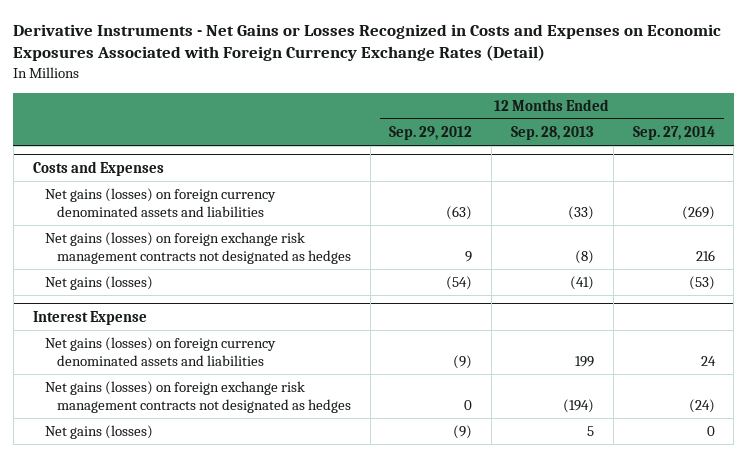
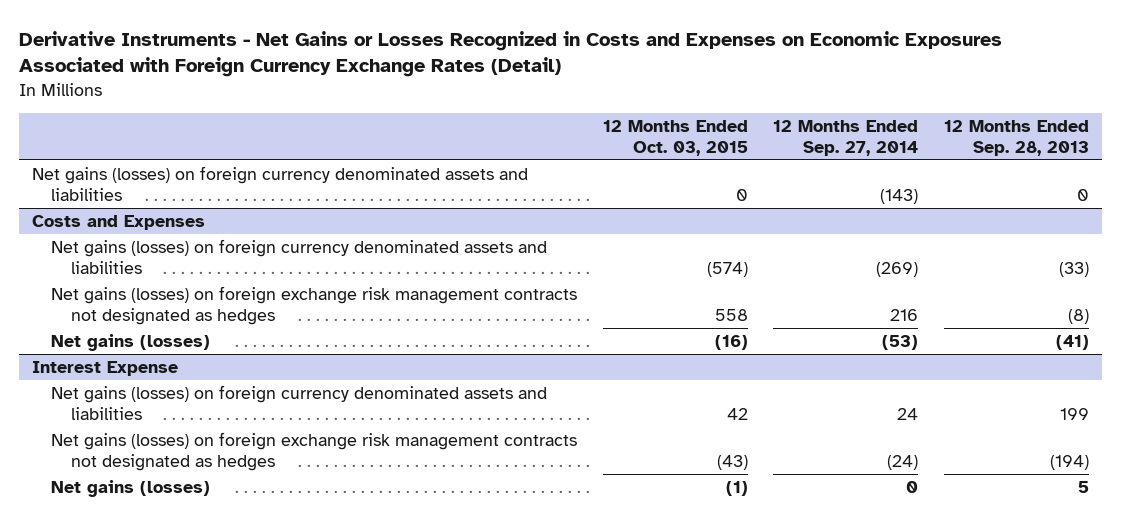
- | 12 Months Ended Sep. 29, 2012 | 12 Months Ended Sep. 28, 2013 | 12 Months Ended Sep. 27, 2014
+ | 12 Months Ended Oct. 03, 2015 | 12 Months Ended Sep. 27, 2014 | 12 Months Ended Sep. 28, 2013
+ Net gains (losses) on foreign currency denominated assets and liabilities | 0 | (143) | 0

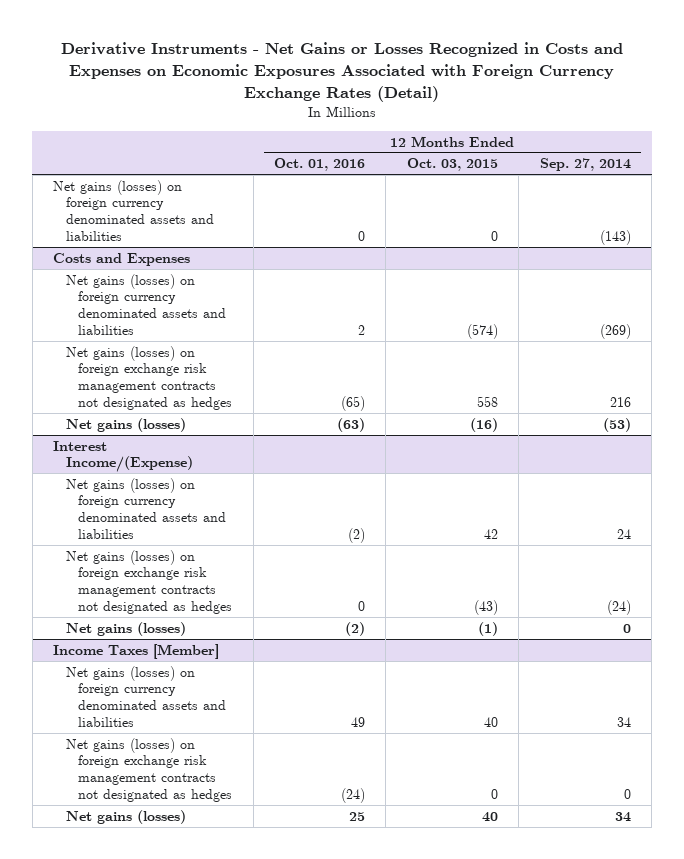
- | 12 Months Ended Oct. 03, 2015 | 12 Months Ended Sep. 27, 2014 | 12 Months Ended Sep. 28, 2013
+ | 12 Months Ended Oct. 01, 2016 | 12 Months Ended Oct. 03, 2015 | 12 Months Ended Sep. 27, 2014
- Interest Expense
+ Interest Income/(Expense)
+ Income Taxes [Member]
+ Net gains (losses) on foreign currency denominated assets and liabilities | 49 | 40 | 34
+ Net gains (losses) on foreign exchange risk management contracts not designated as hedges | (24) | 0 | 0
+ Net gains (losses) | 25 | 40 | 34

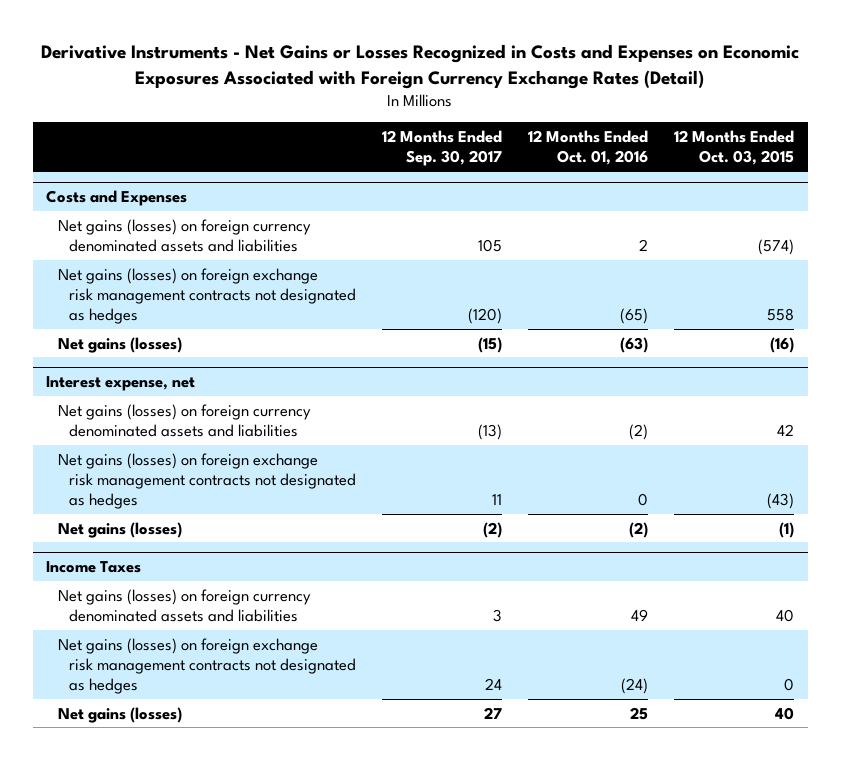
- | 12 Months Ended Oct. 01, 2016 | 12 Months Ended Oct. 03, 2015 | 12 Months Ended Sep. 27, 2014
+ | 12 Months Ended Sep. 30, 2017 | 12 Months Ended Oct. 01, 2016 | 12 Months Ended Oct. 03, 2015
- Net gains (losses) on foreign currency denominated assets and liabilities | 0 | 0 | (143)
- Interest Income/(Expense)
+ Interest expense, net
- Income Taxes [Member]
+ Income Taxes

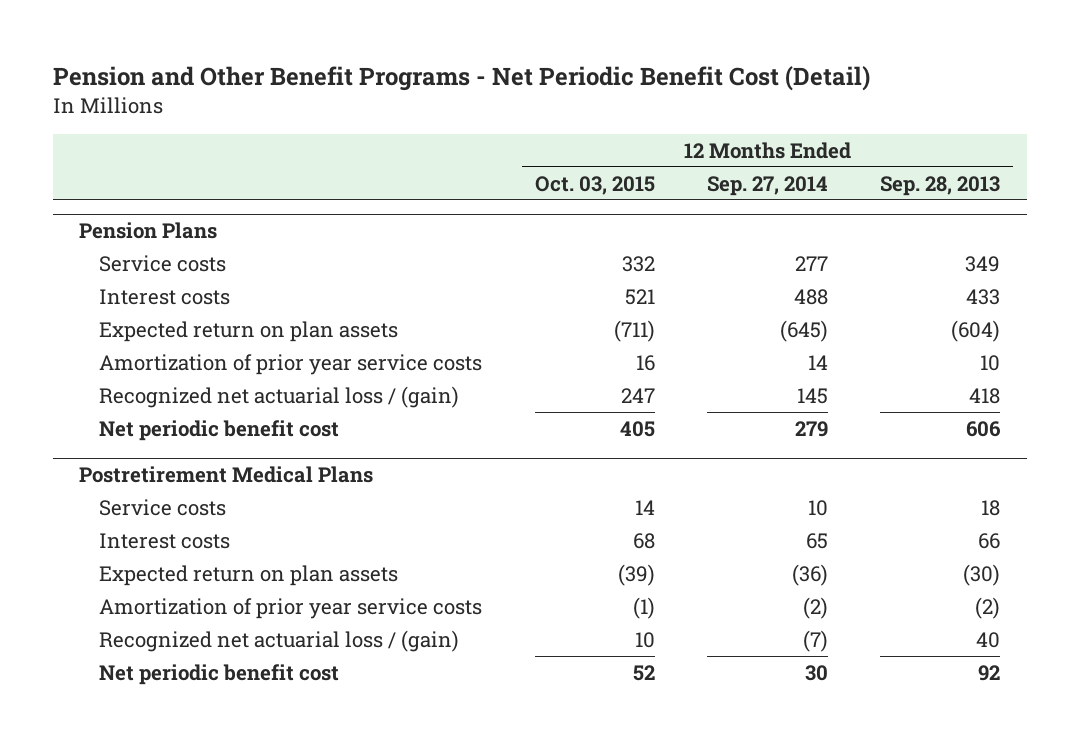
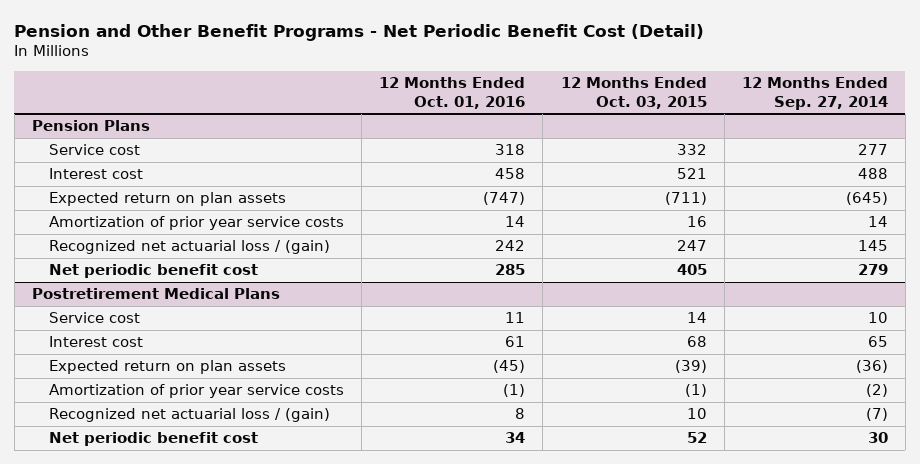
- | 12 Months Ended Oct. 03, 2015 | 12 Months Ended Sep. 27, 2014 | 12 Months Ended Sep. 28, 2013
+ | 12 Months Ended Oct. 01, 2016 | 12 Months Ended Oct. 03, 2015 | 12 Months Ended Sep. 27, 2014
@ Pension Plans
- Service costs | 332 | 277 | 349
- Interest costs | 521 | 488 | 433
+ Service cost | 318 | 332 | 277
+ Interest cost | 458 | 521 | 488
@ Postretirement Medical Plans
- Service costs | 14 | 10 | 18
- Interest costs | 68 | 65 | 66
+ Service cost | 11 | 14 | 10
+ Interest cost | 61 | 68 | 65

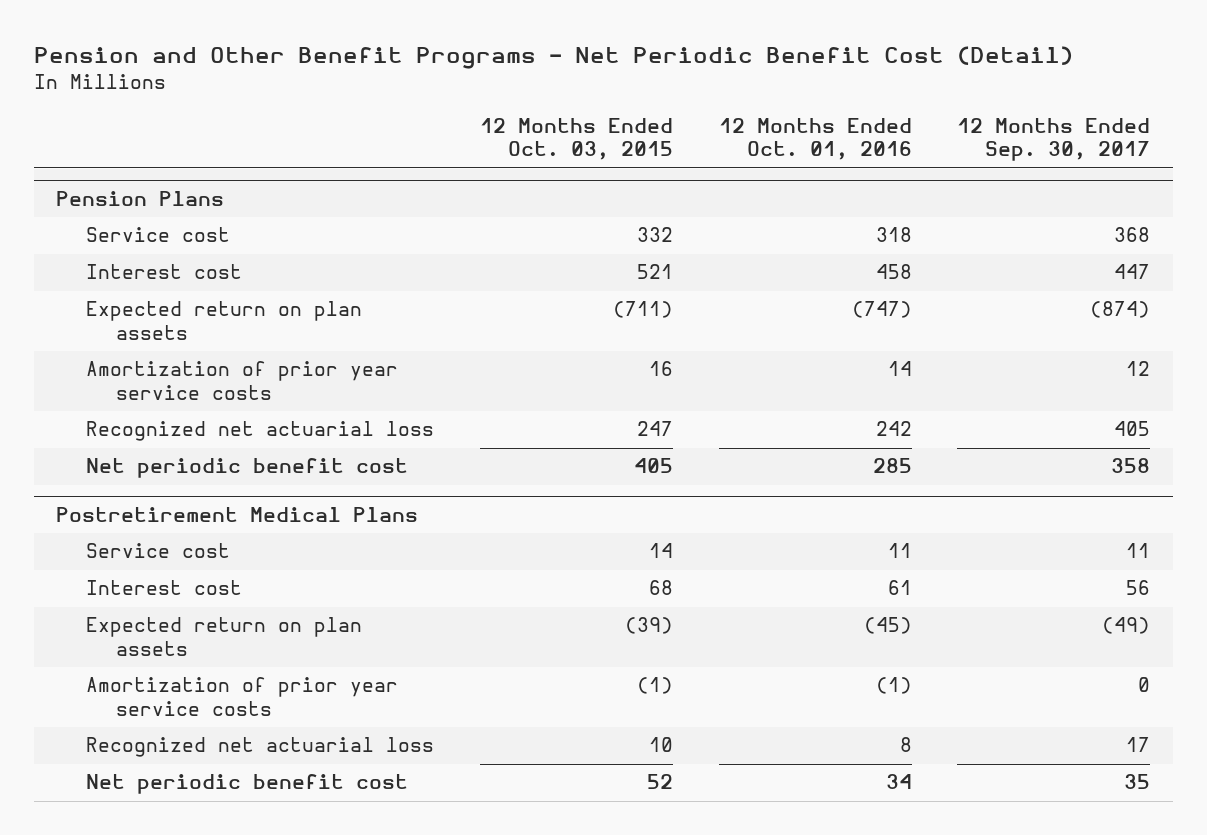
- | 12 Months Ended Oct. 01, 2016 | 12 Months Ended Oct. 03, 2015 | 12 Months Ended Sep. 27, 2014
+ | 12 Months Ended Oct. 03, 2015 | 12 Months Ended Oct. 01, 2016 | 12 Months Ended Sep. 30, 2017
@ Pension Plans
- Recognized net actuarial loss / (gain) | 242 | 247 | 145
+ Recognized net actuarial loss | 247 | 242 | 405
@ Postretirement Medical Plans
- Recognized net actuarial loss / (gain) | 8 | 10 | (7)
+ Recognized net actuarial loss | 10 | 8 | 17

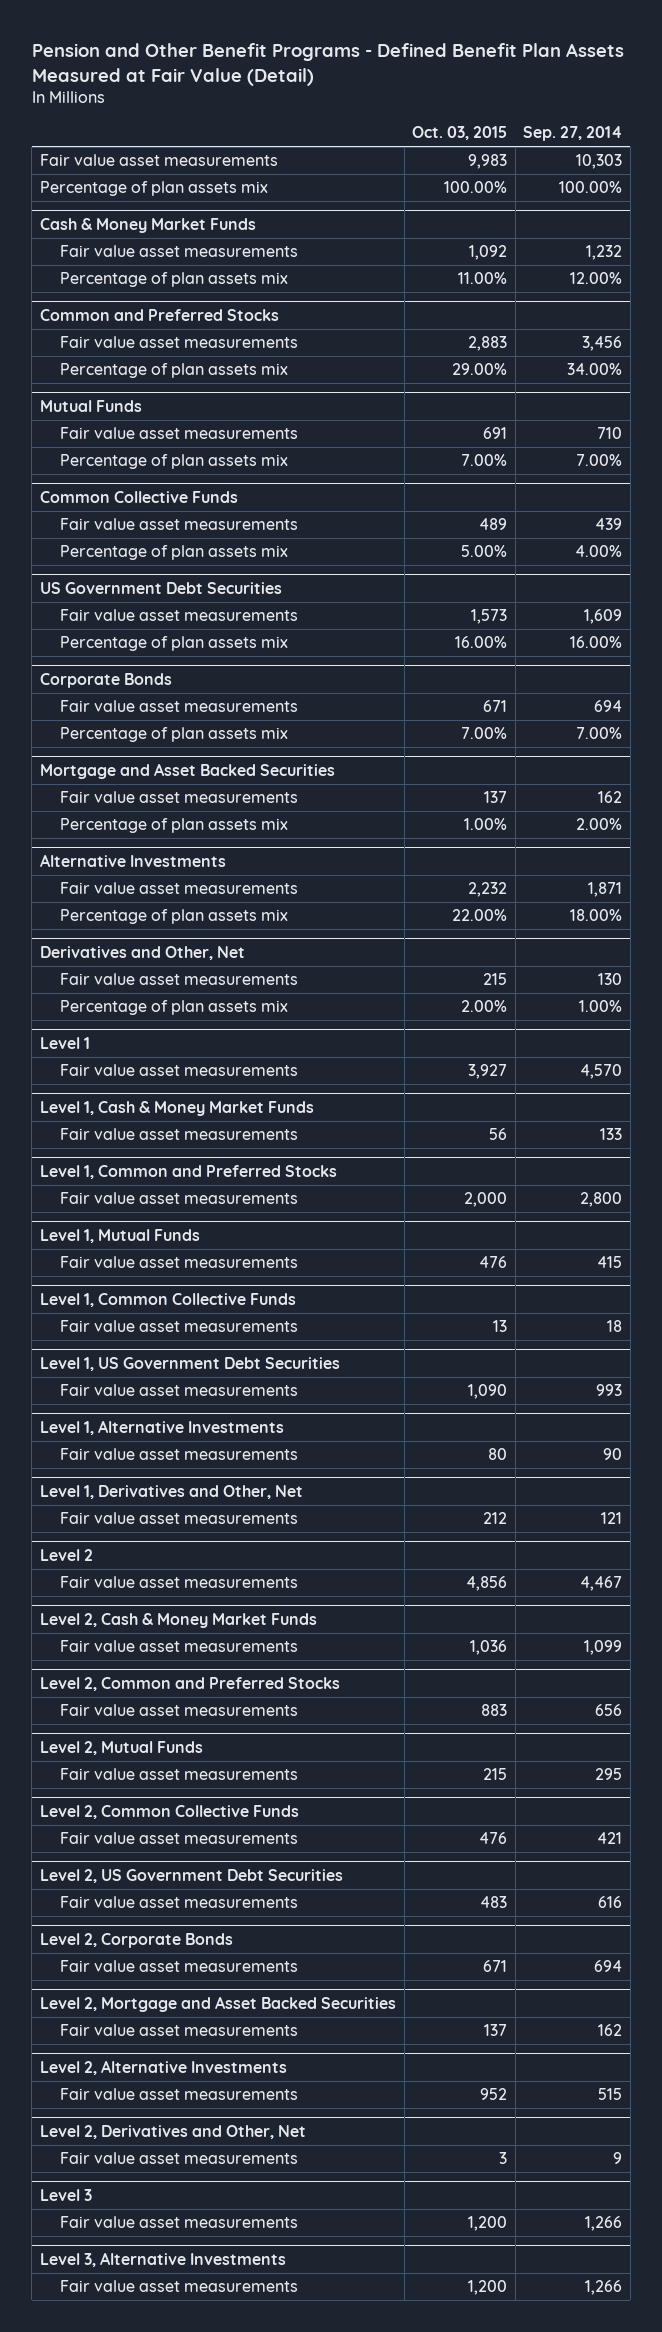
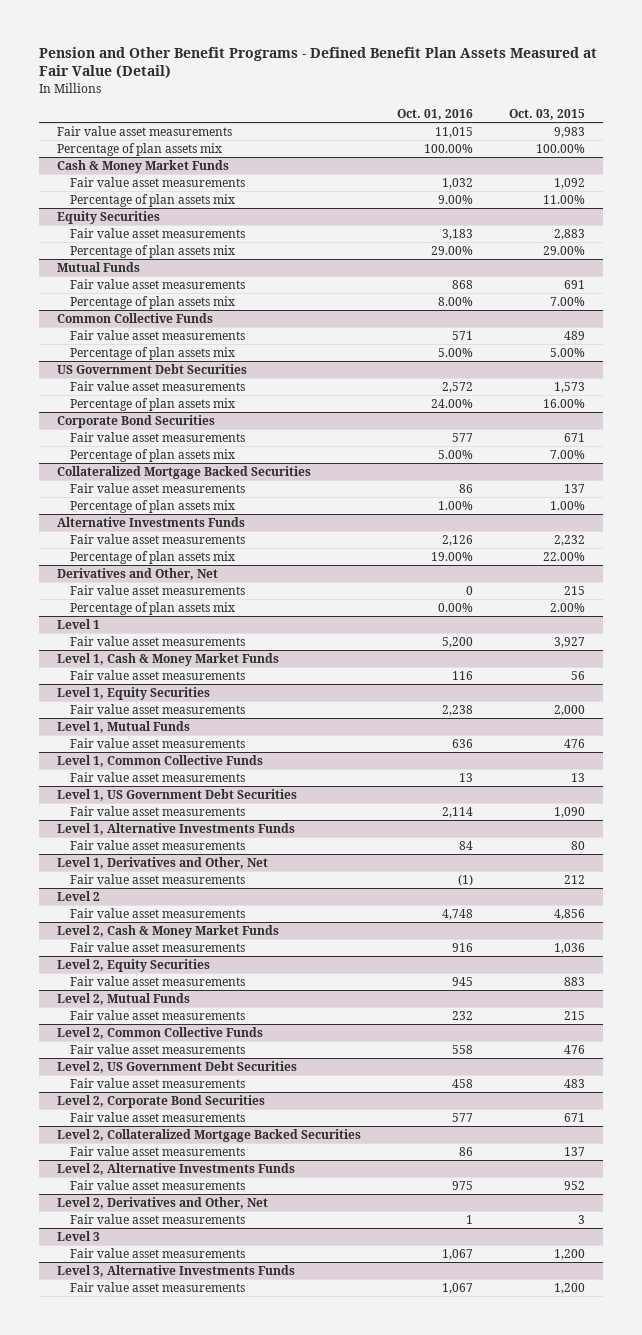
- | Oct. 03, 2015 | Sep. 27, 2014
+ | Oct. 01, 2016 | Oct. 03, 2015
- Common and Preferred Stocks
+ Equity Securities
- Corporate Bonds
+ Corporate Bond Securities
- Mortgage and Asset Backed Securities
+ Collateralized Mortgage Backed Securities
- Alternative Investments
+ Alternative Investments Funds
- Level 1, Common and Preferred Stocks
+ Level 1, Equity Securities
- Level 1, Alternative Investments
+ Level 1, Alternative Investments Funds
- Level 2, Common and Preferred Stocks
+ Level 2, Equity Securities
- Level 2, Corporate Bonds
+ Level 2, Corporate Bond Securities
- Level 2, Mortgage and Asset Backed Securities
+ Level 2, Collateralized Mortgage Backed Securities
- Level 2, Alternative Investments
+ Level 2, Alternative Investments Funds
- Level 3, Alternative Investments
+ Level 3, Alternative Investments Funds

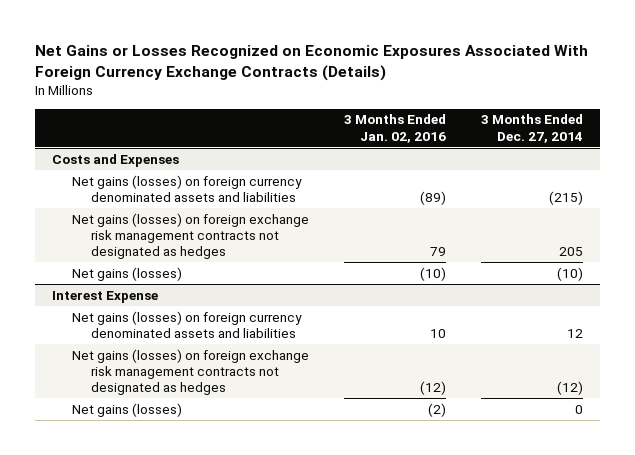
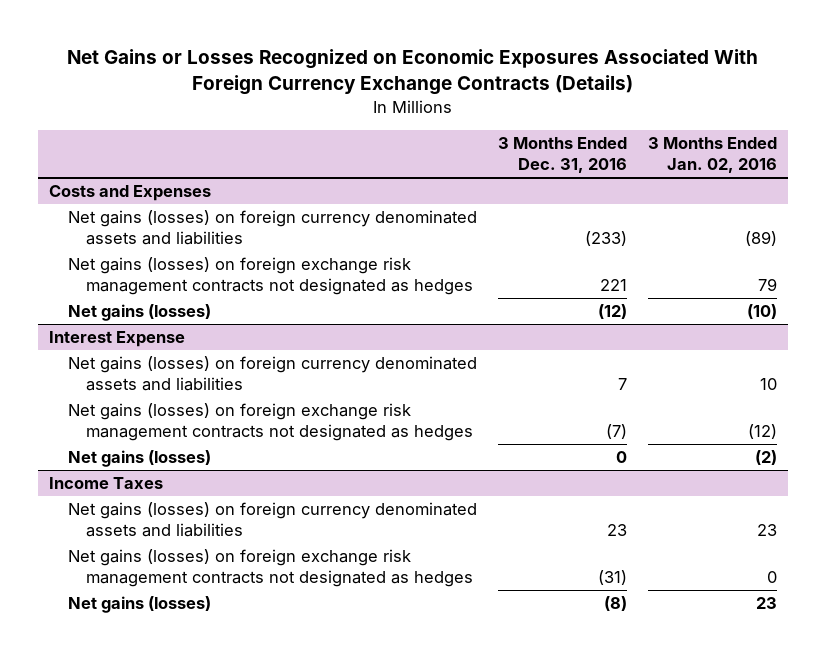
- | 3 Months Ended Jan. 02, 2016 | 3 Months Ended Dec. 27, 2014
+ | 3 Months Ended Dec. 31, 2016 | 3 Months Ended Jan. 02, 2016
+ Income Taxes
+ Net gains (losses) on foreign currency denominated assets and liabilities | 23 | 23
+ Net gains (losses) on foreign exchange risk management contracts not designated as hedges | (31) | 0
+ Net gains (losses) | (8) | 23

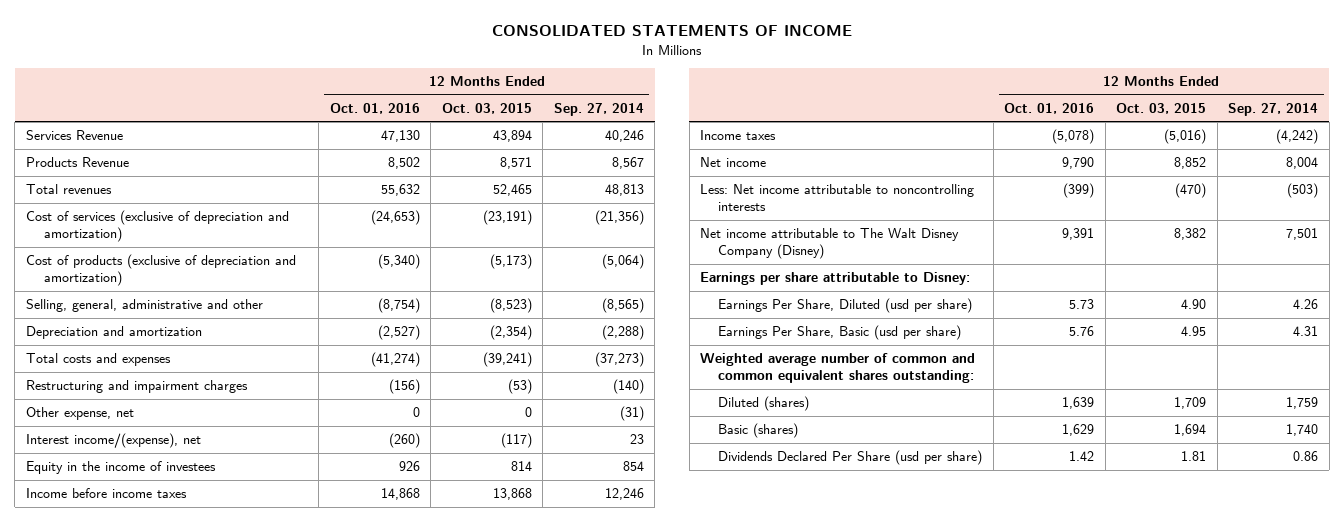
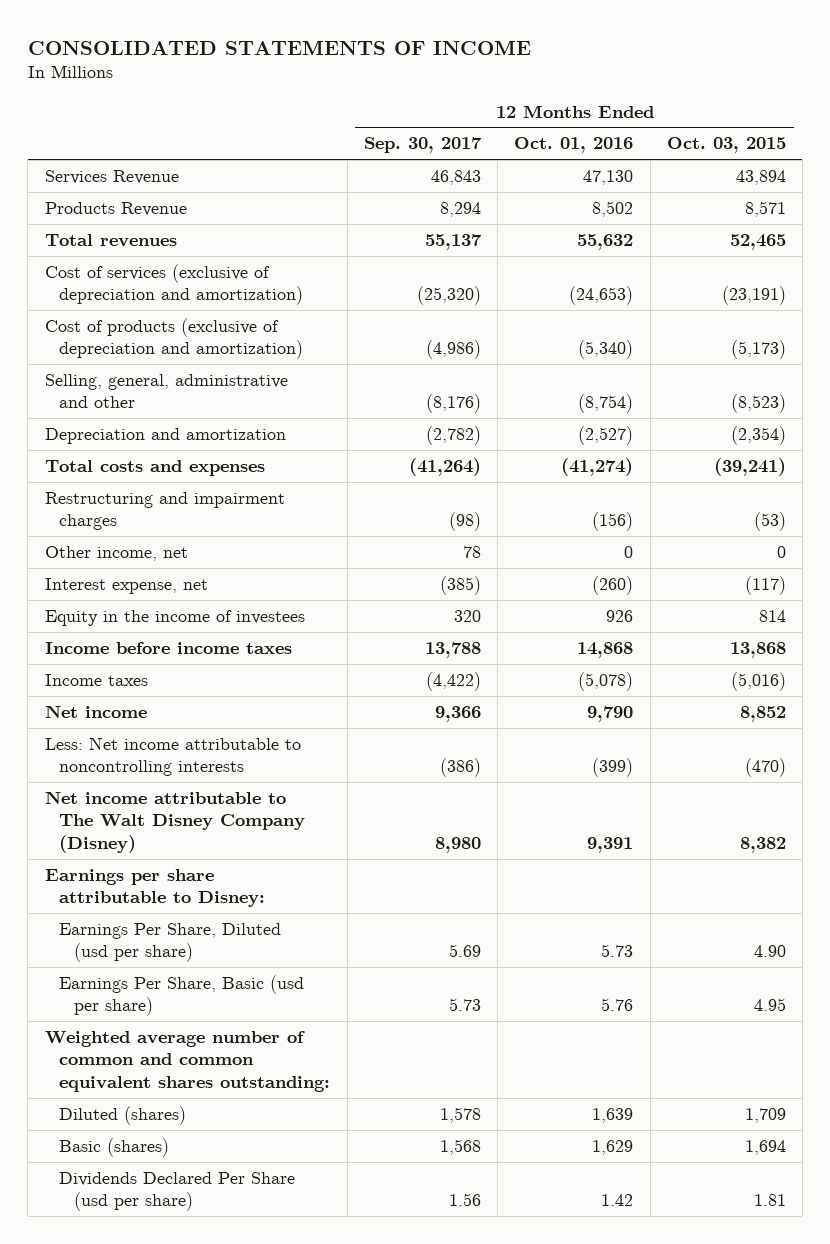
- | 12 Months Ended Oct. 01, 2016 | 12 Months Ended Oct. 03, 2015 | 12 Months Ended Sep. 27, 2014
+ | 12 Months Ended Sep. 30, 2017 | 12 Months Ended Oct. 01, 2016 | 12 Months Ended Oct. 03, 2015
- Other expense, net | 0 | 0 | (31)
- Interest income/(expense), net | (260) | (117) | 23
+ Other income, net | 78 | 0 | 0
+ Interest expense, net | (385) | (260) | (117)

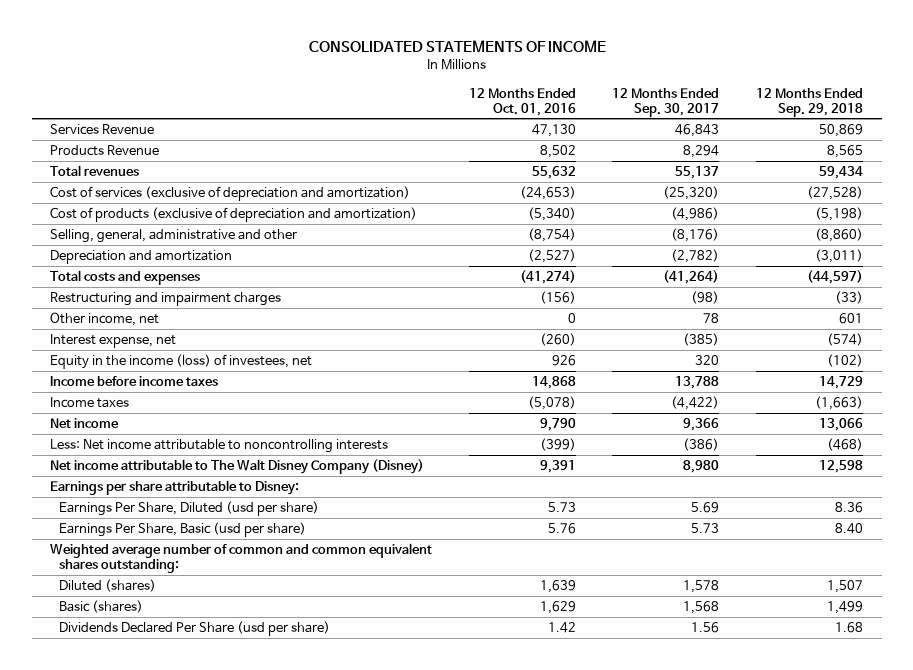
- | 12 Months Ended Sep. 30, 2017 | 12 Months Ended Oct. 01, 2016 | 12 Months Ended Oct. 03, 2015
+ | 12 Months Ended Oct. 01, 2016 | 12 Months Ended Sep. 30, 2017 | 12 Months Ended Sep. 29, 2018
- Equity in the income of investees | 320 | 926 | 814
+ Equity in the income (loss) of investees, net | 926 | 320 | (102)

